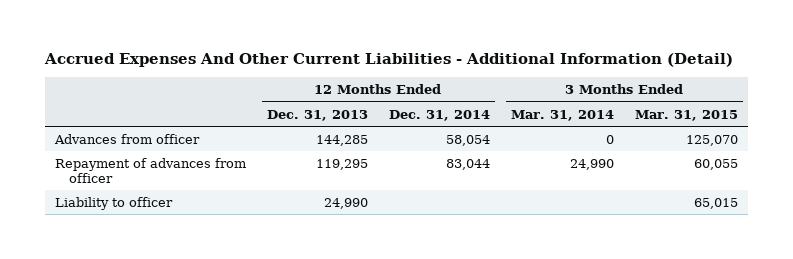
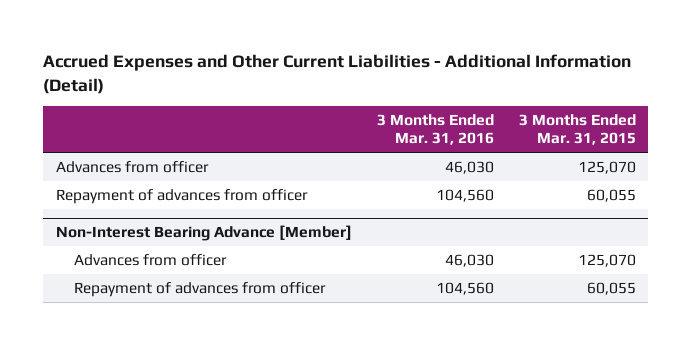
- Accrued Expenses And Other Current Liabilities - Additional Information (Detail)
+ Accrued Expenses and Other Current Liabilities - Additional Information (Detail)
- | 12 Months Ended Dec. 31, 2013 | 12 Months Ended Dec. 31, 2014 | 3 Months Ended Mar. 31, 2014 | 3 Months Ended Mar. 31, 2015
+ | 3 Months Ended Mar. 31, 2016 | 3 Months Ended Mar. 31, 2015
- Liability to officer | 24,990 | | | 65,015
+ Non-Interest Bearing Advance [Member]
+ Advances from officer | 46,030 | 125,070
+ Repayment of advances from officer | 104,560 | 60,055

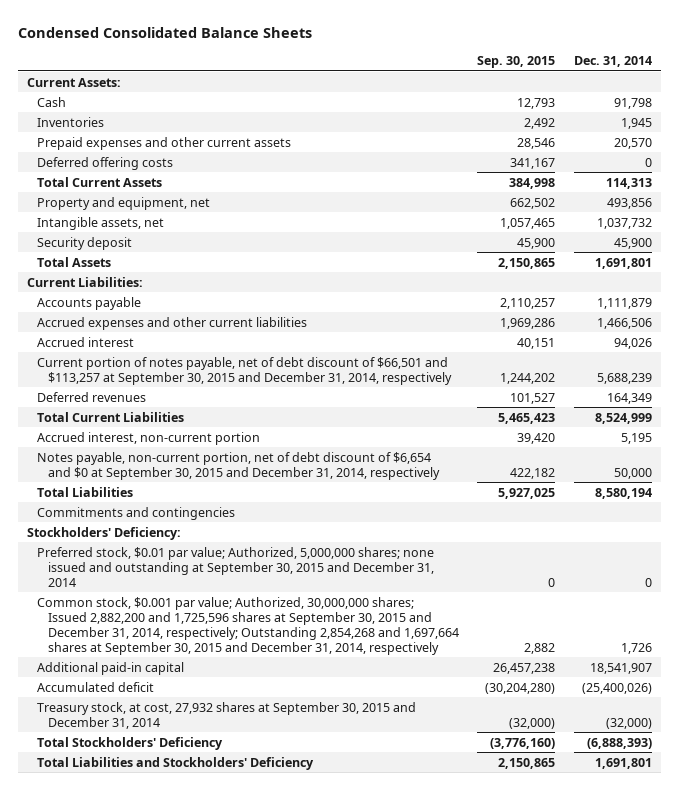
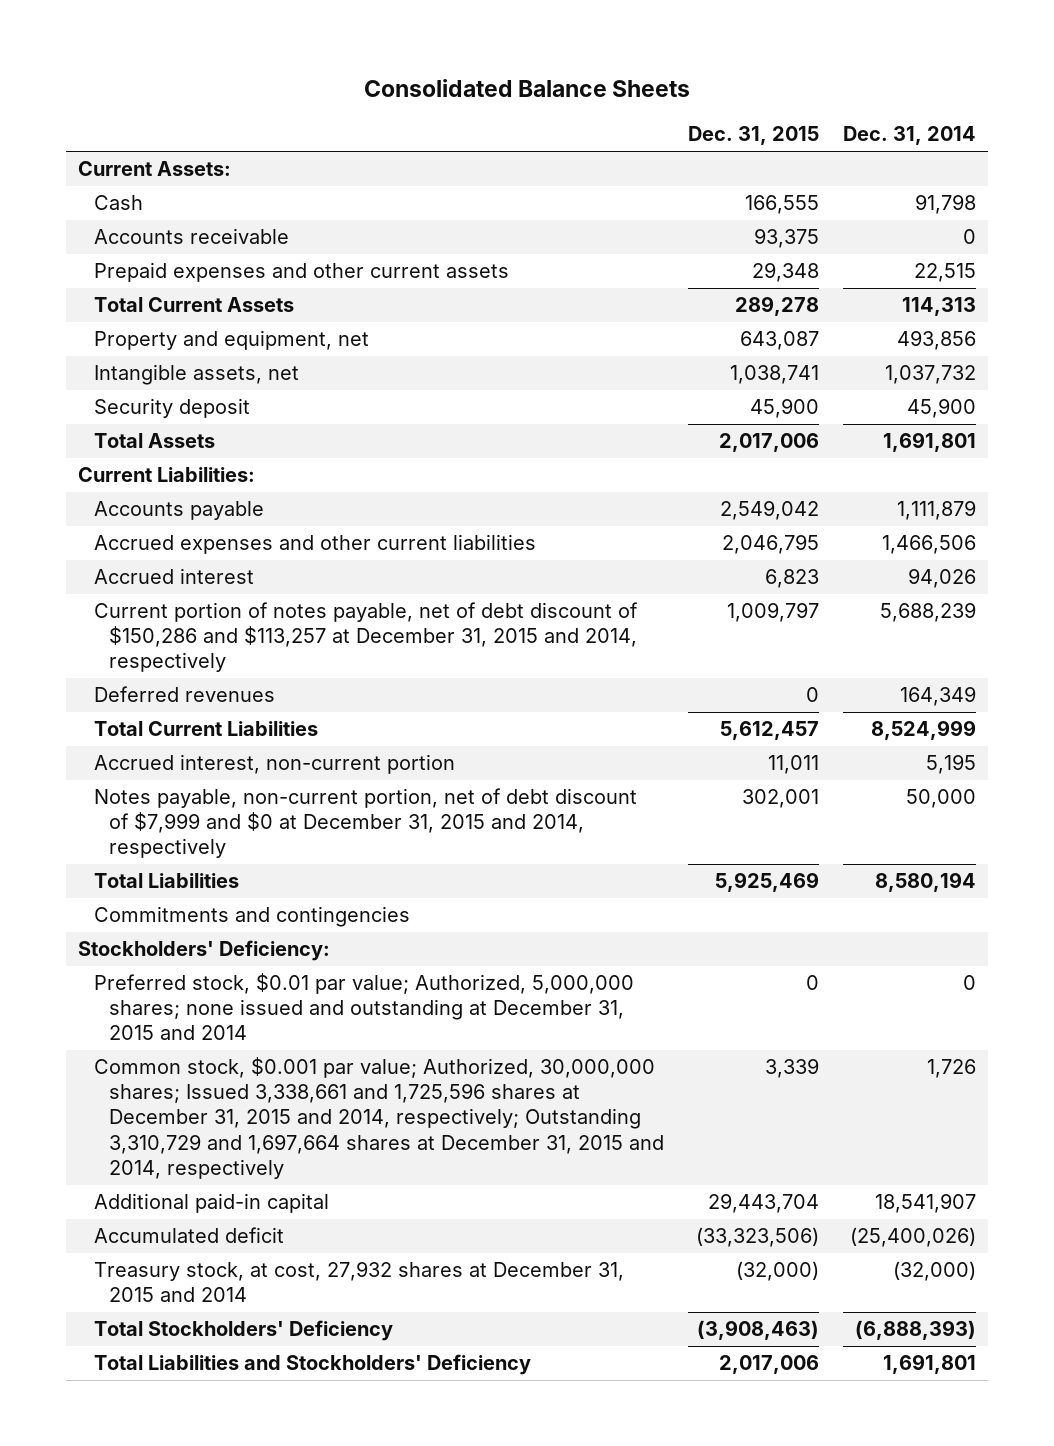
- Condensed Consolidated Balance Sheets
+ Consolidated Balance Sheets
- | Sep. 30, 2015 | Dec. 31, 2014
+ | Dec. 31, 2015 | Dec. 31, 2014
- Inventories | 2,492 | 1,945
- Prepaid expenses and other current assets | 28,546 | 20,570
- Deferred offering costs | 341,167 | 0
+ Accounts receivable | 93,375 | 0
+ Prepaid expenses and other current assets | 29,348 | 22,515
- Current portion of notes payable, net of debt discount of $66,501 and $113,257 at September 30, 2015 and December 31, 2014, respectively | 1,244,202 | 5,688,239
+ Current portion of notes payable, net of debt discount of $150,286 and $113,257 at December 31, 2015 and 2014, respectively | 1,009,797 | 5,688,239
- Notes payable, non-current portion, net of debt discount of $6,654 and $0 at September 30, 2015 and December 31, 2014, respectively | 422,182 | 50,000
+ Notes payable, non-current portion, net of debt discount of $7,999 and $0 at December 31, 2015 and 2014, respectively | 302,001 | 50,000
- Preferred stock, $0.01 par value; Authorized, 5,000,000 shares; none issued and outstanding at September 30, 2015 and December 31, 2014 | 0 | 0
- Common stock, $0.001 par value; Authorized, 30,000,000 shares; Issued 2,882,200 and 1,725,596 shares at September 30, 2015 and December 31, 2014, respectively; Outstanding 2,854,268 and 1,697,664 shares at September 30, 2015 and December 31, 2014, respectively | 2,882 | 1,726
+ Preferred stock, $0.01 par value; Authorized, 5,000,000 shares; none issued and outstanding at December 31, 2015 and 2014 | 0 | 0
+ Common stock, $0.001 par value; Authorized, 30,000,000 shares; Issued 3,338,661 and 1,725,596 shares at December 31, 2015 and 2014, respectively; Outstanding 3,310,729 and 1,697,664 shares at December 31, 2015 and 2014, respectively | 3,339 | 1,726
- Treasury stock, at cost, 27,932 shares at September 30, 2015 and December 31, 2014 | (32,000) | (32,000)
+ Treasury stock, at cost, 27,932 shares at December 31, 2015 and 2014 | (32,000) | (32,000)

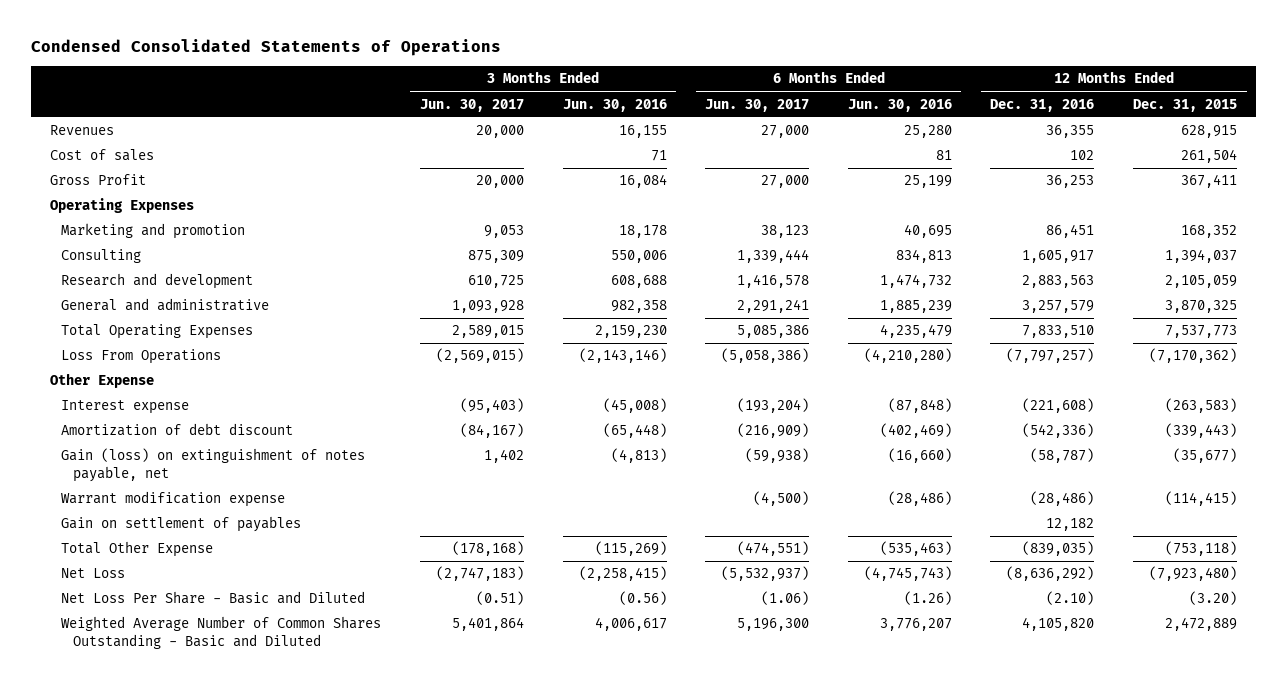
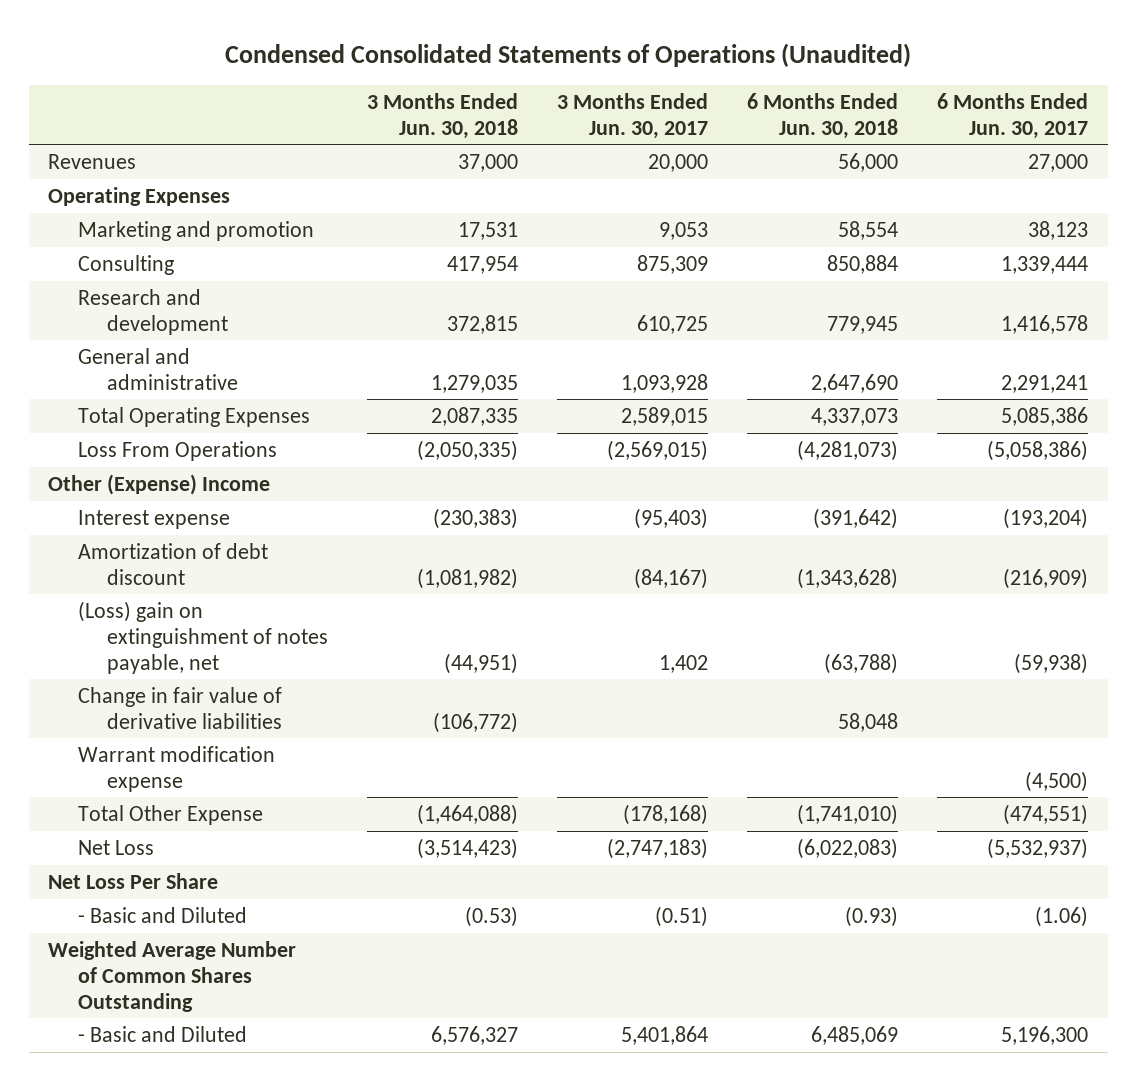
- Condensed Consolidated Statements of Operations
+ Condensed Consolidated Statements of Operations (Unaudited)
- | 3 Months Ended Jun. 30, 2017 | 3 Months Ended Jun. 30, 2016 | 6 Months Ended Jun. 30, 2017 | 6 Months Ended Jun. 30, 2016 | 12 Months Ended Dec. 31, 2016 | 12 Months Ended Dec. 31, 2015
+ | 3 Months Ended Jun. 30, 2018 | 3 Months Ended Jun. 30, 2017 | 6 Months Ended Jun. 30, 2018 | 6 Months Ended Jun. 30, 2017
- Cost of sales | | 71 | | 81 | 102 | 261,504
- Gross Profit | 20,000 | 16,084 | 27,000 | 25,199 | 36,253 | 367,411
- Other Expense
+ Other (Expense) Income
- Gain (loss) on extinguishment of notes payable, net | 1,402 | (4,813) | (59,938) | (16,660) | (58,787) | (35,677)
+ (Loss) gain on extinguishment of notes payable, net | (44,951) | 1,402 | (63,788) | (59,938)
+ Change in fair value of derivative liabilities | (106,772) | | 58,048 |
- Gain on settlement of payables | | | | | 12,182 |
- Net Loss Per Share - Basic and Diluted | (0.51) | (0.56) | (1.06) | (1.26) | (2.10) | (3.20)
- Weighted Average Number of Common Shares Outstanding - Basic and Diluted | 5,401,864 | 4,006,617 | 5,196,300 | 3,776,207 | 4,105,820 | 2,472,889
+ Net Loss Per Share
+ - Basic and Diluted | (0.53) | (0.51) | (0.93) | (1.06)
+ Weighted Average Number of Common Shares Outstanding
+ - Basic and Diluted | 6,576,327 | 5,401,864 | 6,485,069 | 5,196,300

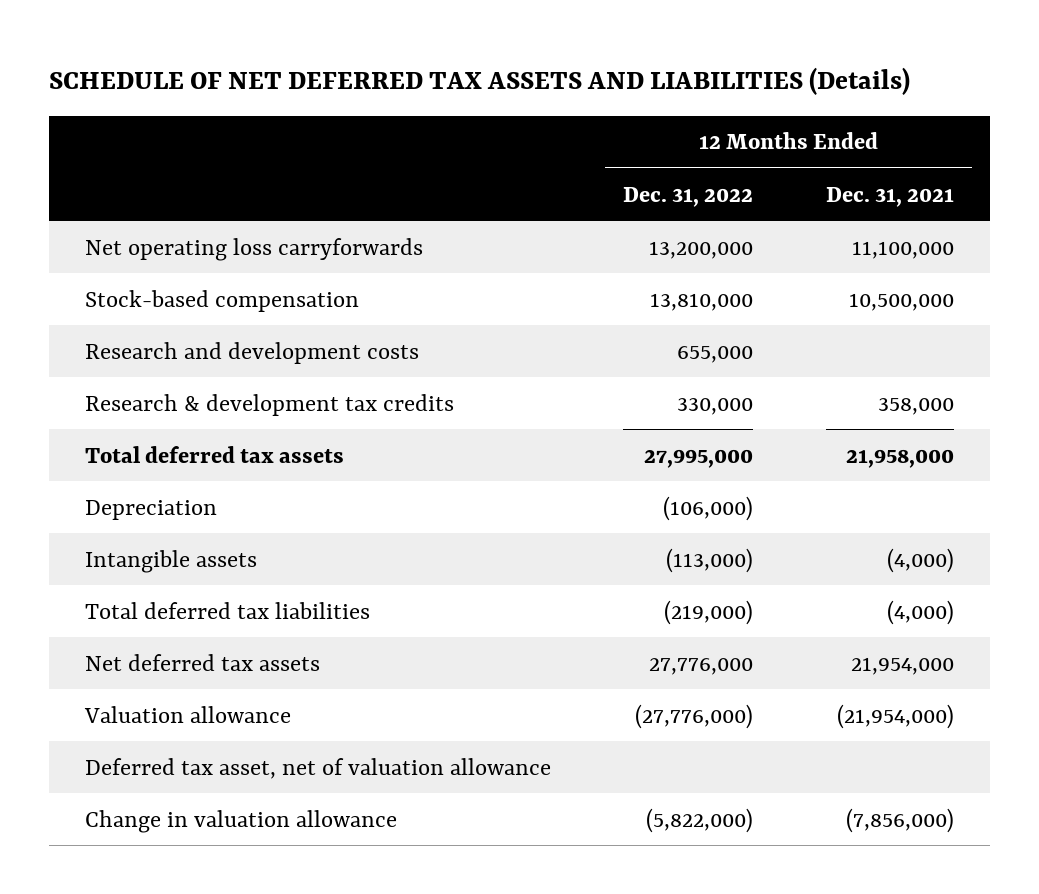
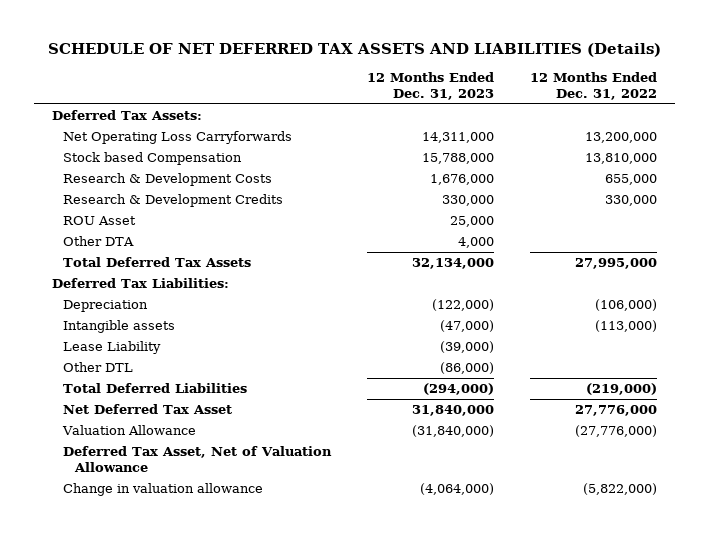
- | 12 Months Ended Dec. 31, 2022 | 12 Months Ended Dec. 31, 2021
+ | 12 Months Ended Dec. 31, 2023 | 12 Months Ended Dec. 31, 2022
- Net operating loss carryforwards | 13,200,000 | 11,100,000
- Stock-based compensation | 13,810,000 | 10,500,000
- Research and development costs | 655,000 |
- Research & development tax credits | 330,000 | 358,000
- Total deferred tax assets | 27,995,000 | 21,958,000
+ Deferred Tax Assets:
+ Net Operating Loss Carryforwards | 14,311,000 | 13,200,000
+ Stock based Compensation | 15,788,000 | 13,810,000
+ Research & Development Costs | 1,676,000 | 655,000
+ Research & Development Credits | 330,000 | 330,000
+ ROU Asset | 25,000 |
+ Other DTA | 4,000 |
+ Total Deferred Tax Assets | 32,134,000 | 27,995,000
+ Deferred Tax Liabilities:
- Total deferred tax liabilities | (219,000) | (4,000)
- Net deferred tax assets | 27,776,000 | 21,954,000
- Valuation allowance | (27,776,000) | (21,954,000)
- Deferred tax asset, net of valuation allowance
+ Lease Liability | (39,000) |
+ Other DTL | (86,000) |
+ Total Deferred Liabilities | (294,000) | (219,000)
+ Net Deferred Tax Asset | 31,840,000 | 27,776,000
+ Valuation Allowance | (31,840,000) | (27,776,000)
+ Deferred Tax Asset, Net of Valuation Allowance

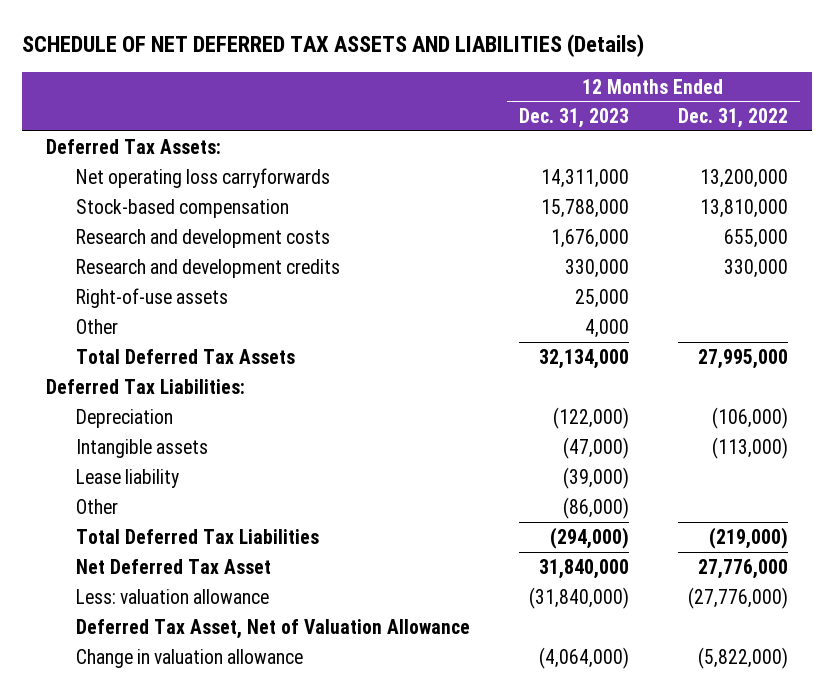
- Net Operating Loss Carryforwards | 14,311,000 | 13,200,000
- Stock based Compensation | 15,788,000 | 13,810,000
- Research & Development Costs | 1,676,000 | 655,000
- Research & Development Credits | 330,000 | 330,000
- ROU Asset | 25,000 |
- Other DTA | 4,000 |
+ Net operating loss carryforwards | 14,311,000 | 13,200,000
+ Stock-based compensation | 15,788,000 | 13,810,000
+ Research and development costs | 1,676,000 | 655,000
+ Research and development credits | 330,000 | 330,000
+ Right-of-use assets | 25,000 |
+ Other | 4,000 |
- Lease Liability | (39,000) |
- Other DTL | (86,000) |
- Total Deferred Liabilities | (294,000) | (219,000)
+ Lease liability | (39,000) |
+ Other | (86,000) |
+ Total Deferred Tax Liabilities | (294,000) | (219,000)
- Valuation Allowance | (31,840,000) | (27,776,000)
+ Less: valuation allowance | (31,840,000) | (27,776,000)

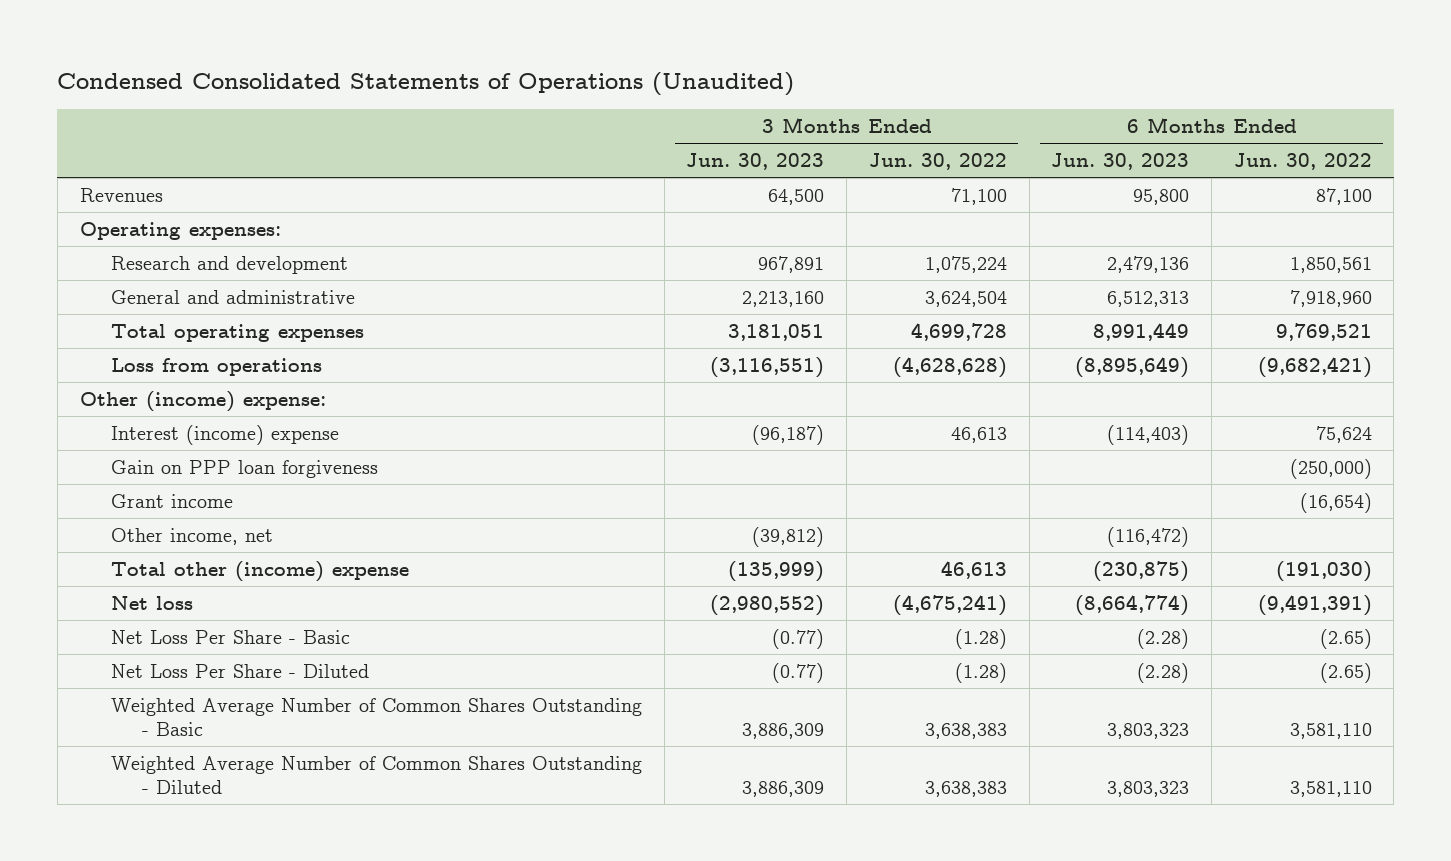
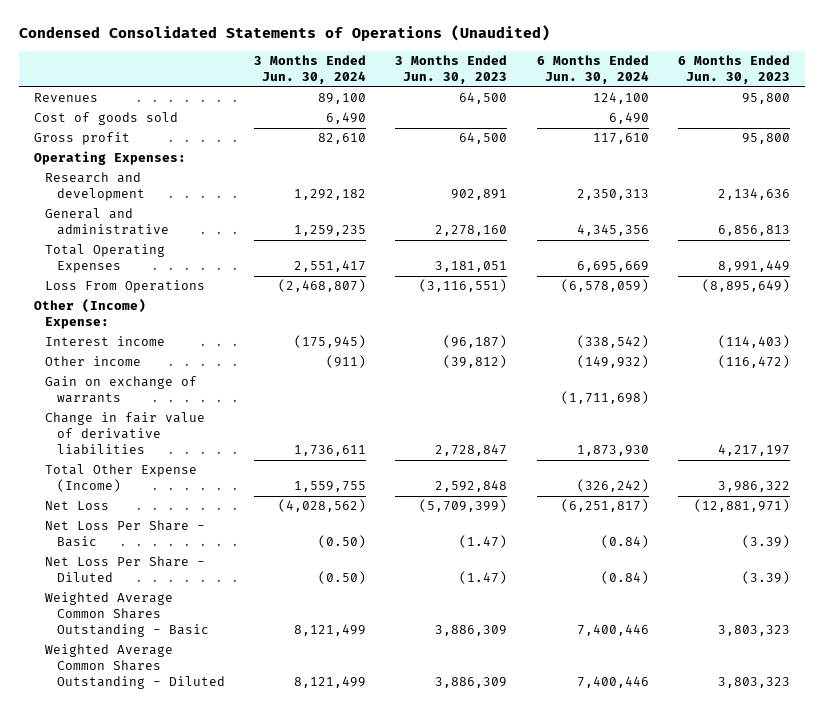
- | 3 Months Ended Jun. 30, 2023 | 3 Months Ended Jun. 30, 2022 | 6 Months Ended Jun. 30, 2023 | 6 Months Ended Jun. 30, 2022
+ | 3 Months Ended Jun. 30, 2024 | 3 Months Ended Jun. 30, 2023 | 6 Months Ended Jun. 30, 2024 | 6 Months Ended Jun. 30, 2023
- Operating expenses:
- Research and development | 967,891 | 1,075,224 | 2,479,136 | 1,850,561
- General and administrative | 2,213,160 | 3,624,504 | 6,512,313 | 7,918,960
- Total operating expenses | 3,181,051 | 4,699,728 | 8,991,449 | 9,769,521
- Loss from operations | (3,116,551) | (4,628,628) | (8,895,649) | (9,682,421)
- Other (income) expense:
- Interest (income) expense | (96,187) | 46,613 | (114,403) | 75,624
- Gain on PPP loan forgiveness | | | | (250,000)
- Grant income | | | | (16,654)
- Other income, net | (39,812) | | (116,472) |
- Total other (income) expense | (135,999) | 46,613 | (230,875) | (191,030)
- Net loss | (2,980,552) | (4,675,241) | (8,664,774) | (9,491,391)
- Net Loss Per Share - Basic | (0.77) | (1.28) | (2.28) | (2.65)
- Net Loss Per Share - Diluted | (0.77) | (1.28) | (2.28) | (2.65)
- Weighted Average Number of Common Shares Outstanding - Basic | 3,886,309 | 3,638,383 | 3,803,323 | 3,581,110
- Weighted Average Number of Common Shares Outstanding - Diluted | 3,886,309 | 3,638,383 | 3,803,323 | 3,581,110
+ Cost of goods sold | 6,490 | | 6,490 |
+ Gross profit | 82,610 | 64,500 | 117,610 | 95,800
+ Operating Expenses:
+ Research and development | 1,292,182 | 902,891 | 2,350,313 | 2,134,636
+ General and administrative | 1,259,235 | 2,278,160 | 4,345,356 | 6,856,813
+ Total Operating Expenses | 2,551,417 | 3,181,051 | 6,695,669 | 8,991,449
+ Loss From Operations | (2,468,807) | (3,116,551) | (6,578,059) | (8,895,649)
+ Other (Income) Expense:
+ Interest income | (175,945) | (96,187) | (338,542) | (114,403)
+ Other income | (911) | (39,812) | (149,932) | (116,472)
+ Gain on exchange of warrants | | | (1,711,698) |
+ Change in fair value of derivative liabilities | 1,736,611 | 2,728,847 | 1,873,930 | 4,217,197
+ Total Other Expense (Income) | 1,559,755 | 2,592,848 | (326,242) | 3,986,322
+ Net Loss | (4,028,562) | (5,709,399) | (6,251,817) | (12,881,971)
+ Net Loss Per Share - Basic | (0.50) | (1.47) | (0.84) | (3.39)
+ Net Loss Per Share - Diluted | (0.50) | (1.47) | (0.84) | (3.39)
+ Weighted Average Common Shares Outstanding - Basic | 8,121,499 | 3,886,309 | 7,400,446 | 3,803,323
+ Weighted Average Common Shares Outstanding - Diluted | 8,121,499 | 3,886,309 | 7,400,446 | 3,803,323

